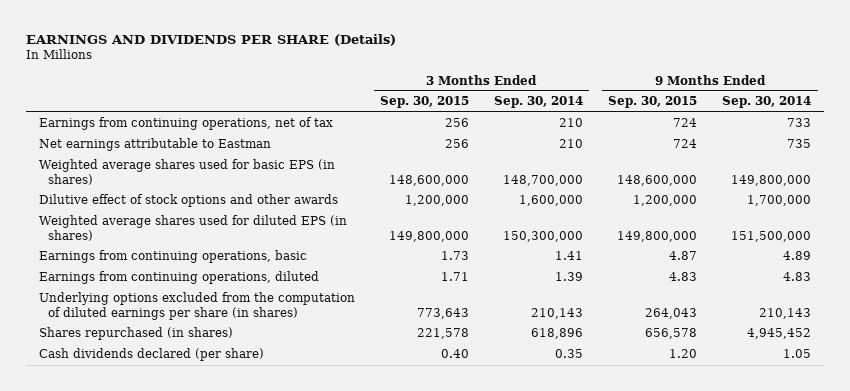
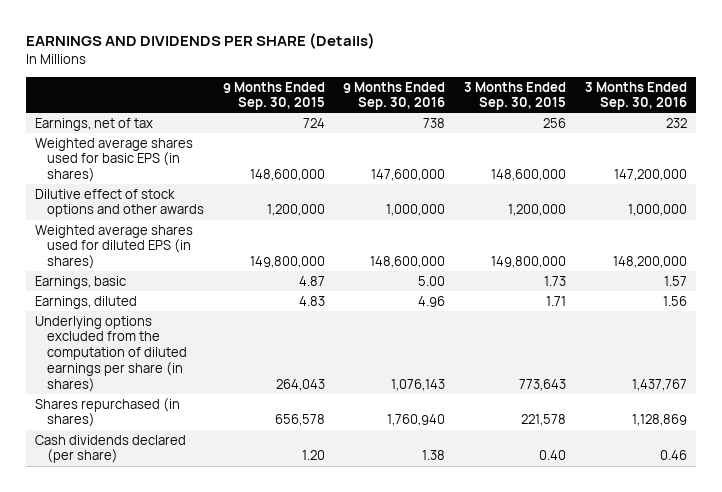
- | 3 Months Ended Sep. 30, 2015 | 3 Months Ended Sep. 30, 2014 | 9 Months Ended Sep. 30, 2015 | 9 Months Ended Sep. 30, 2014
+ | 9 Months Ended Sep. 30, 2015 | 9 Months Ended Sep. 30, 2016 | 3 Months Ended Sep. 30, 2015 | 3 Months Ended Sep. 30, 2016
- Earnings from continuing operations, net of tax | 256 | 210 | 724 | 733
- Net earnings attributable to Eastman | 256 | 210 | 724 | 735
+ Earnings, net of tax | 724 | 738 | 256 | 232
- Earnings from continuing operations, basic | 1.73 | 1.41 | 4.87 | 4.89
- Earnings from continuing operations, diluted | 1.71 | 1.39 | 4.83 | 4.83
+ Earnings, basic | 4.87 | 5.00 | 1.73 | 1.57
+ Earnings, diluted | 4.83 | 4.96 | 1.71 | 1.56

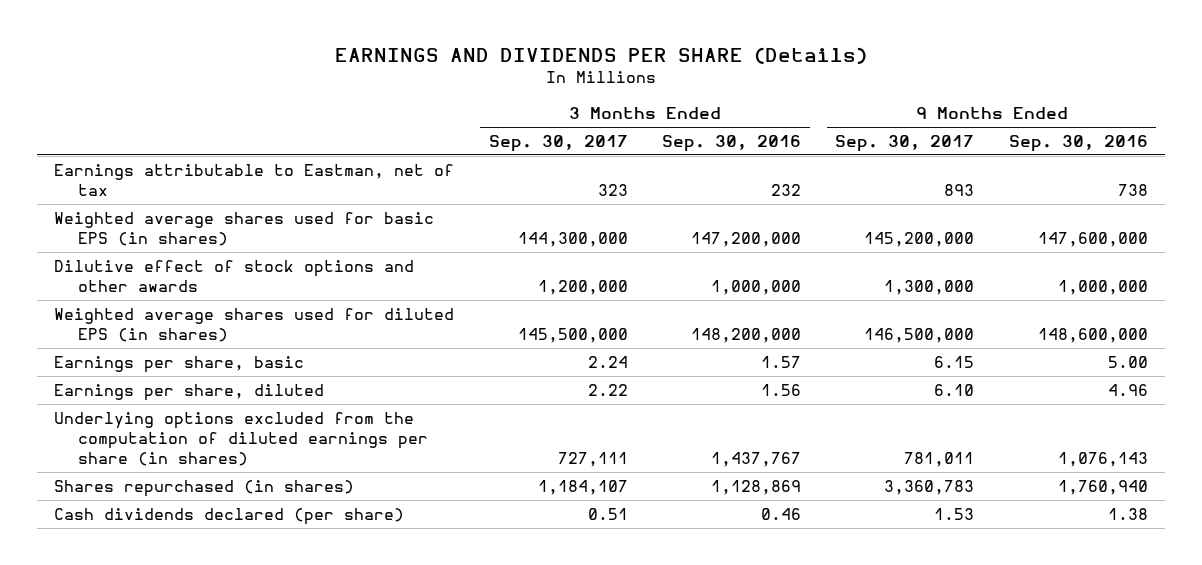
- | 9 Months Ended Sep. 30, 2015 | 9 Months Ended Sep. 30, 2016 | 3 Months Ended Sep. 30, 2015 | 3 Months Ended Sep. 30, 2016
+ | 3 Months Ended Sep. 30, 2017 | 3 Months Ended Sep. 30, 2016 | 9 Months Ended Sep. 30, 2017 | 9 Months Ended Sep. 30, 2016
- Earnings, net of tax | 724 | 738 | 256 | 232
+ Earnings attributable to Eastman, net of tax | 323 | 232 | 893 | 738
- Earnings, basic | 4.87 | 5.00 | 1.73 | 1.57
- Earnings, diluted | 4.83 | 4.96 | 1.71 | 1.56
+ Earnings per share, basic | 2.24 | 1.57 | 6.15 | 5.00
+ Earnings per share, diluted | 2.22 | 1.56 | 6.10 | 4.96

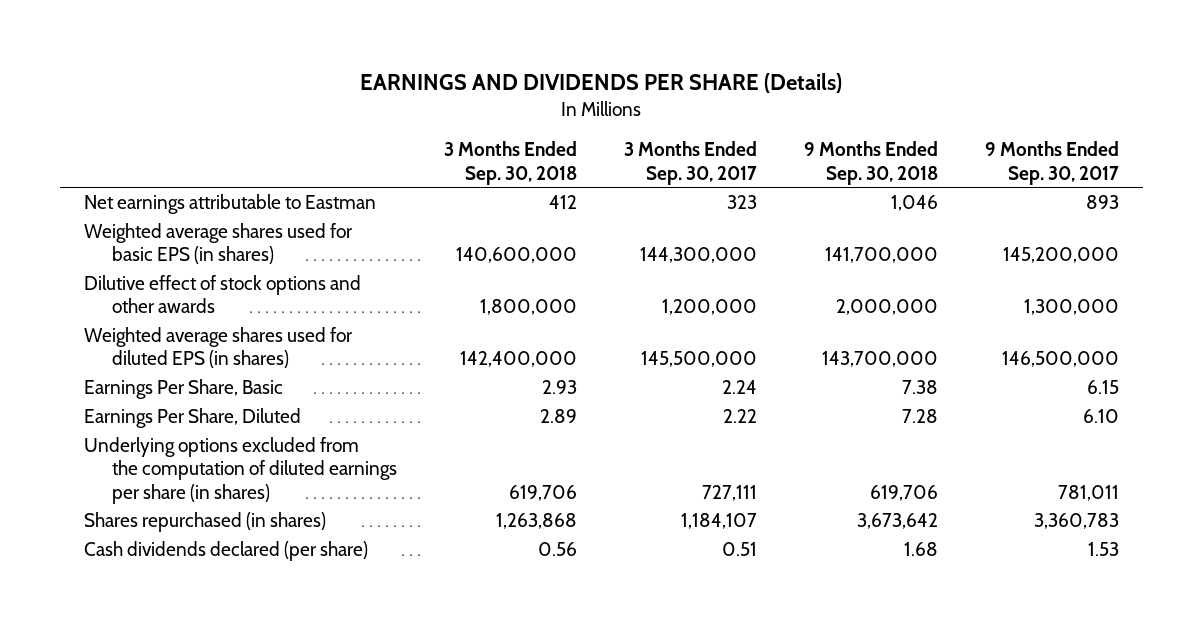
- | 3 Months Ended Sep. 30, 2017 | 3 Months Ended Sep. 30, 2016 | 9 Months Ended Sep. 30, 2017 | 9 Months Ended Sep. 30, 2016
+ | 3 Months Ended Sep. 30, 2018 | 3 Months Ended Sep. 30, 2017 | 9 Months Ended Sep. 30, 2018 | 9 Months Ended Sep. 30, 2017
- Earnings attributable to Eastman, net of tax | 323 | 232 | 893 | 738
+ Net earnings attributable to Eastman | 412 | 323 | 1,046 | 893
- Earnings per share, basic | 2.24 | 1.57 | 6.15 | 5.00
- Earnings per share, diluted | 2.22 | 1.56 | 6.10 | 4.96
+ Earnings Per Share, Basic | 2.93 | 2.24 | 7.38 | 6.15
+ Earnings Per Share, Diluted | 2.89 | 2.22 | 7.28 | 6.10

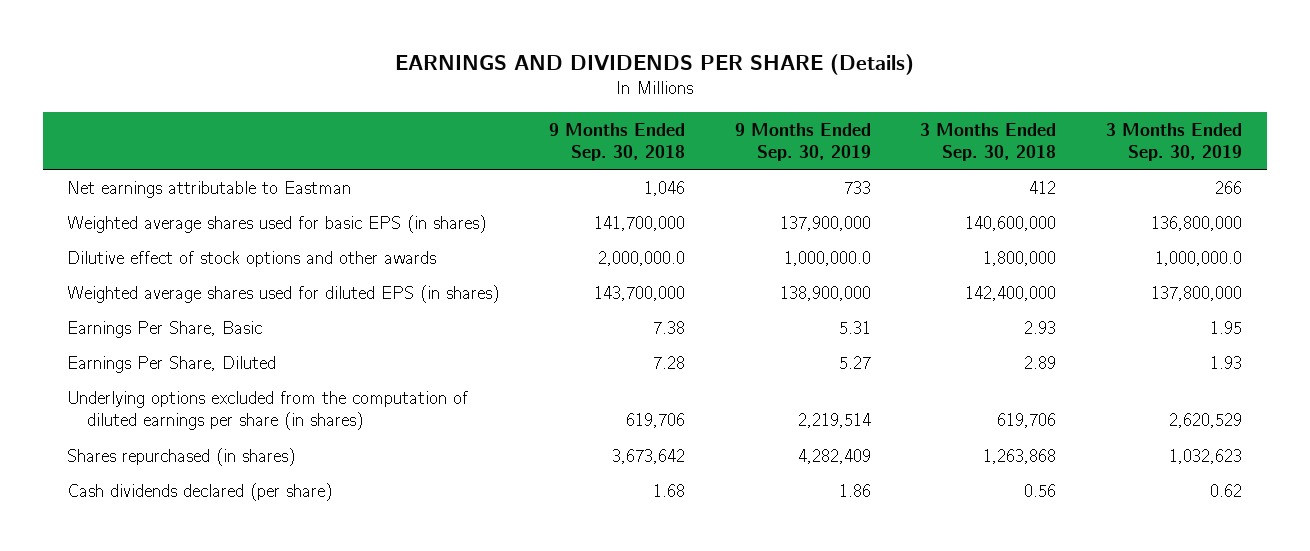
- | 3 Months Ended Sep. 30, 2018 | 3 Months Ended Sep. 30, 2017 | 9 Months Ended Sep. 30, 2018 | 9 Months Ended Sep. 30, 2017
+ | 9 Months Ended Sep. 30, 2018 | 9 Months Ended Sep. 30, 2019 | 3 Months Ended Sep. 30, 2018 | 3 Months Ended Sep. 30, 2019
- Dilutive effect of stock options and other awards | 1,800,000 | 1,200,000 | 2,000,000 | 1,300,000
+ Dilutive effect of stock options and other awards | 2,000,000.0 | 1,000,000.0 | 1,800,000 | 1,000,000.0

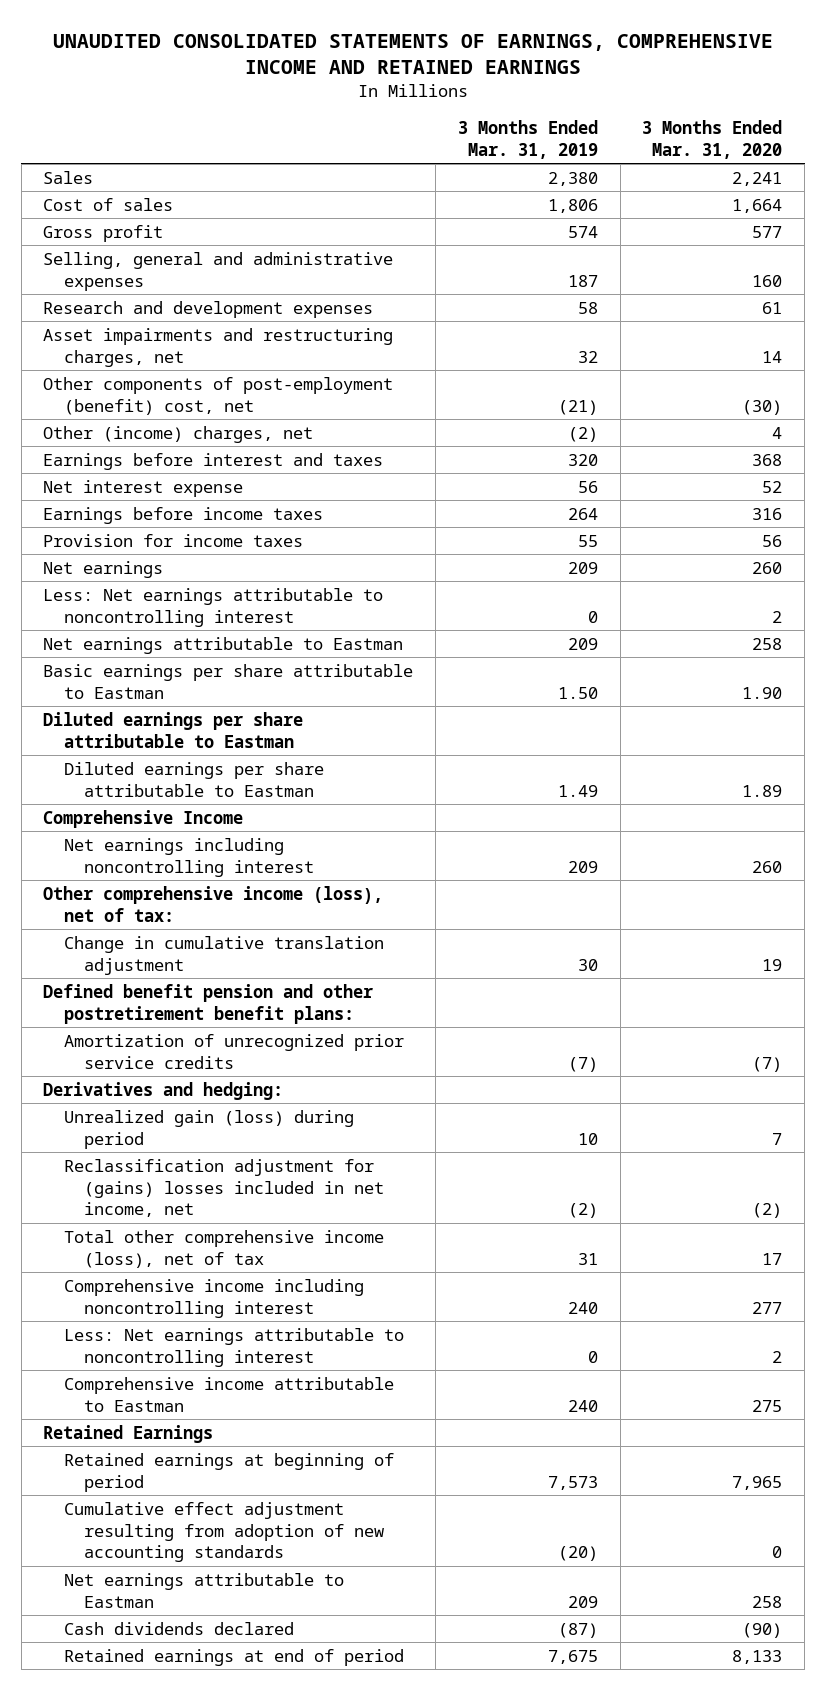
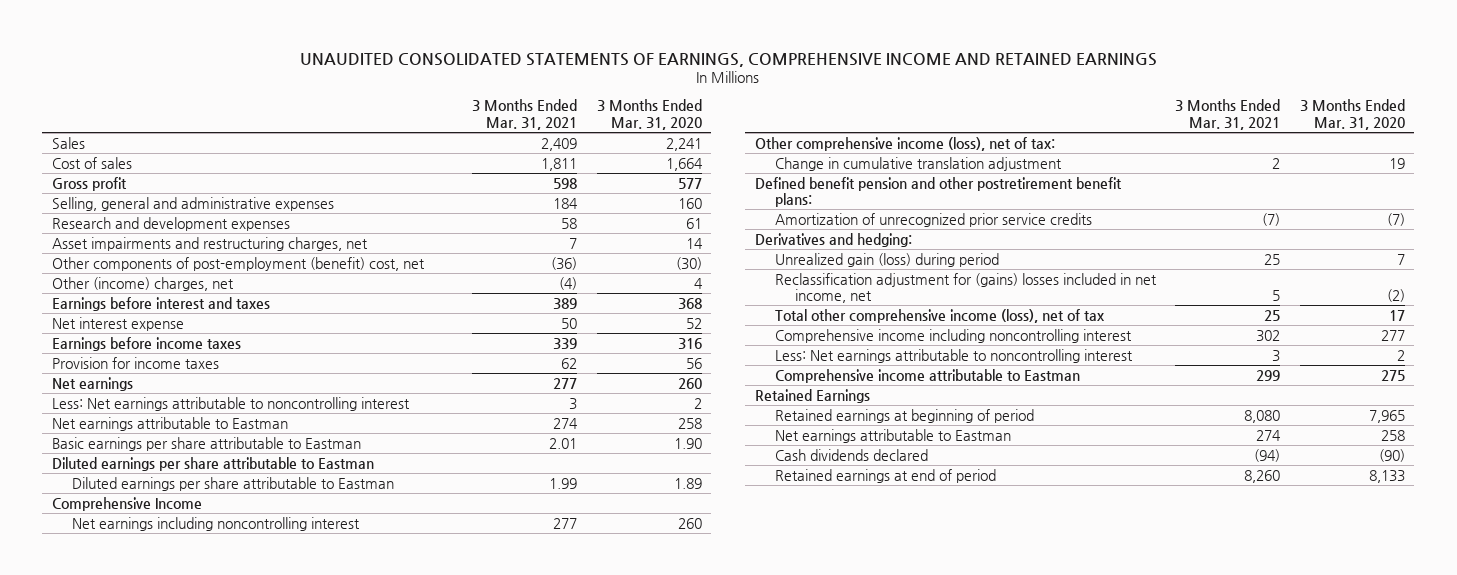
- | 3 Months Ended Mar. 31, 2019 | 3 Months Ended Mar. 31, 2020
+ | 3 Months Ended Mar. 31, 2021 | 3 Months Ended Mar. 31, 2020
- Cumulative effect adjustment resulting from adoption of new accounting standards | (20) | 0

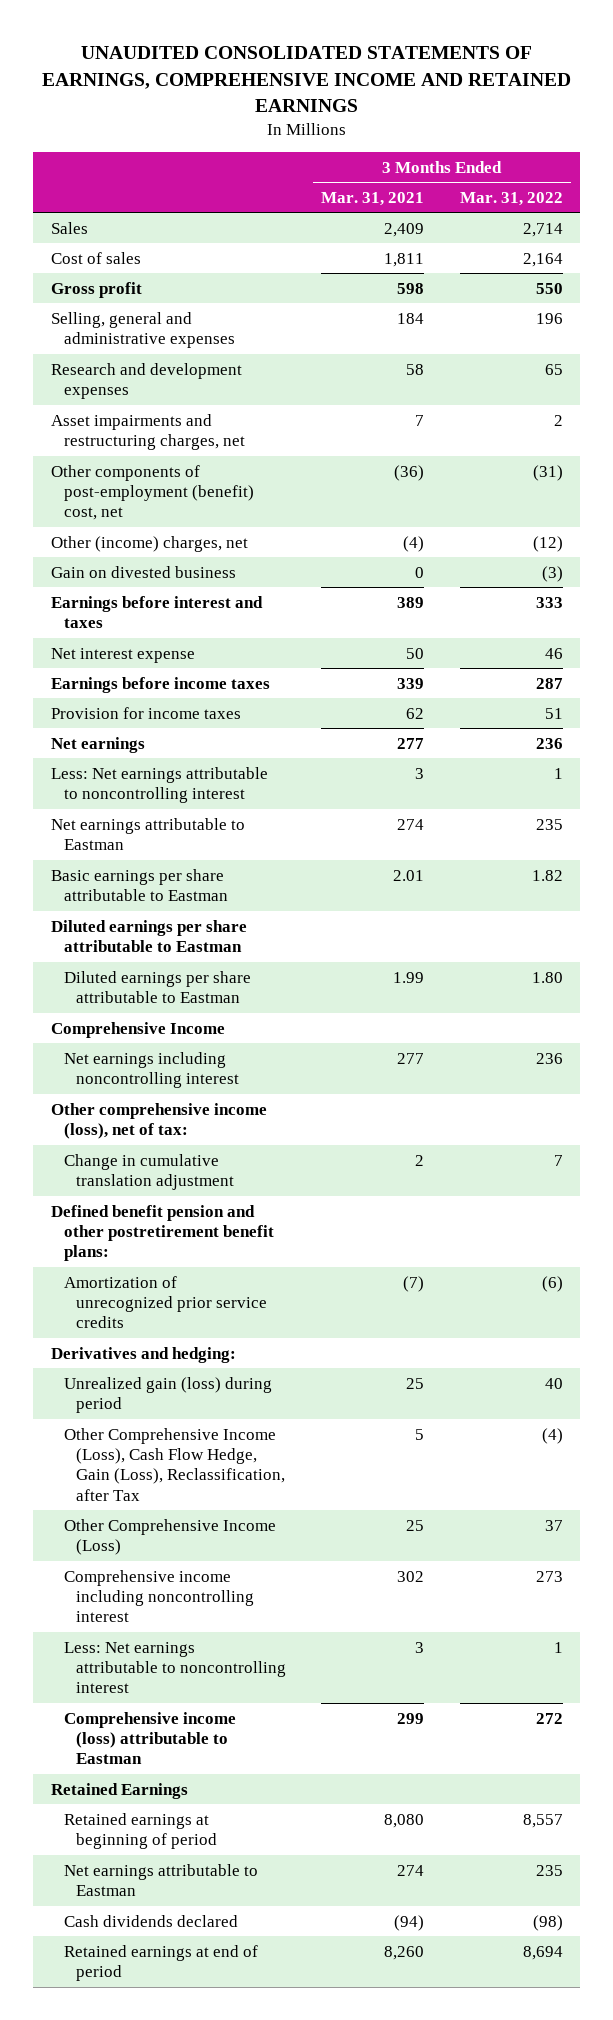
- | 3 Months Ended Mar. 31, 2021 | 3 Months Ended Mar. 31, 2020
+ | 3 Months Ended Mar. 31, 2021 | 3 Months Ended Mar. 31, 2022
+ Gain on divested business | 0 | (3)
- Reclassification adjustment for (gains) losses included in net income, net | 5 | (2)
- Total other comprehensive income (loss), net of tax | 25 | 17
+ Other Comprehensive Income (Loss), Cash Flow Hedge, Gain (Loss), Reclassification, after Tax | 5 | (4)
+ Other Comprehensive Income (Loss) | 25 | 37
- Comprehensive income attributable to Eastman | 299 | 275
+ Comprehensive income (loss) attributable to Eastman | 299 | 272

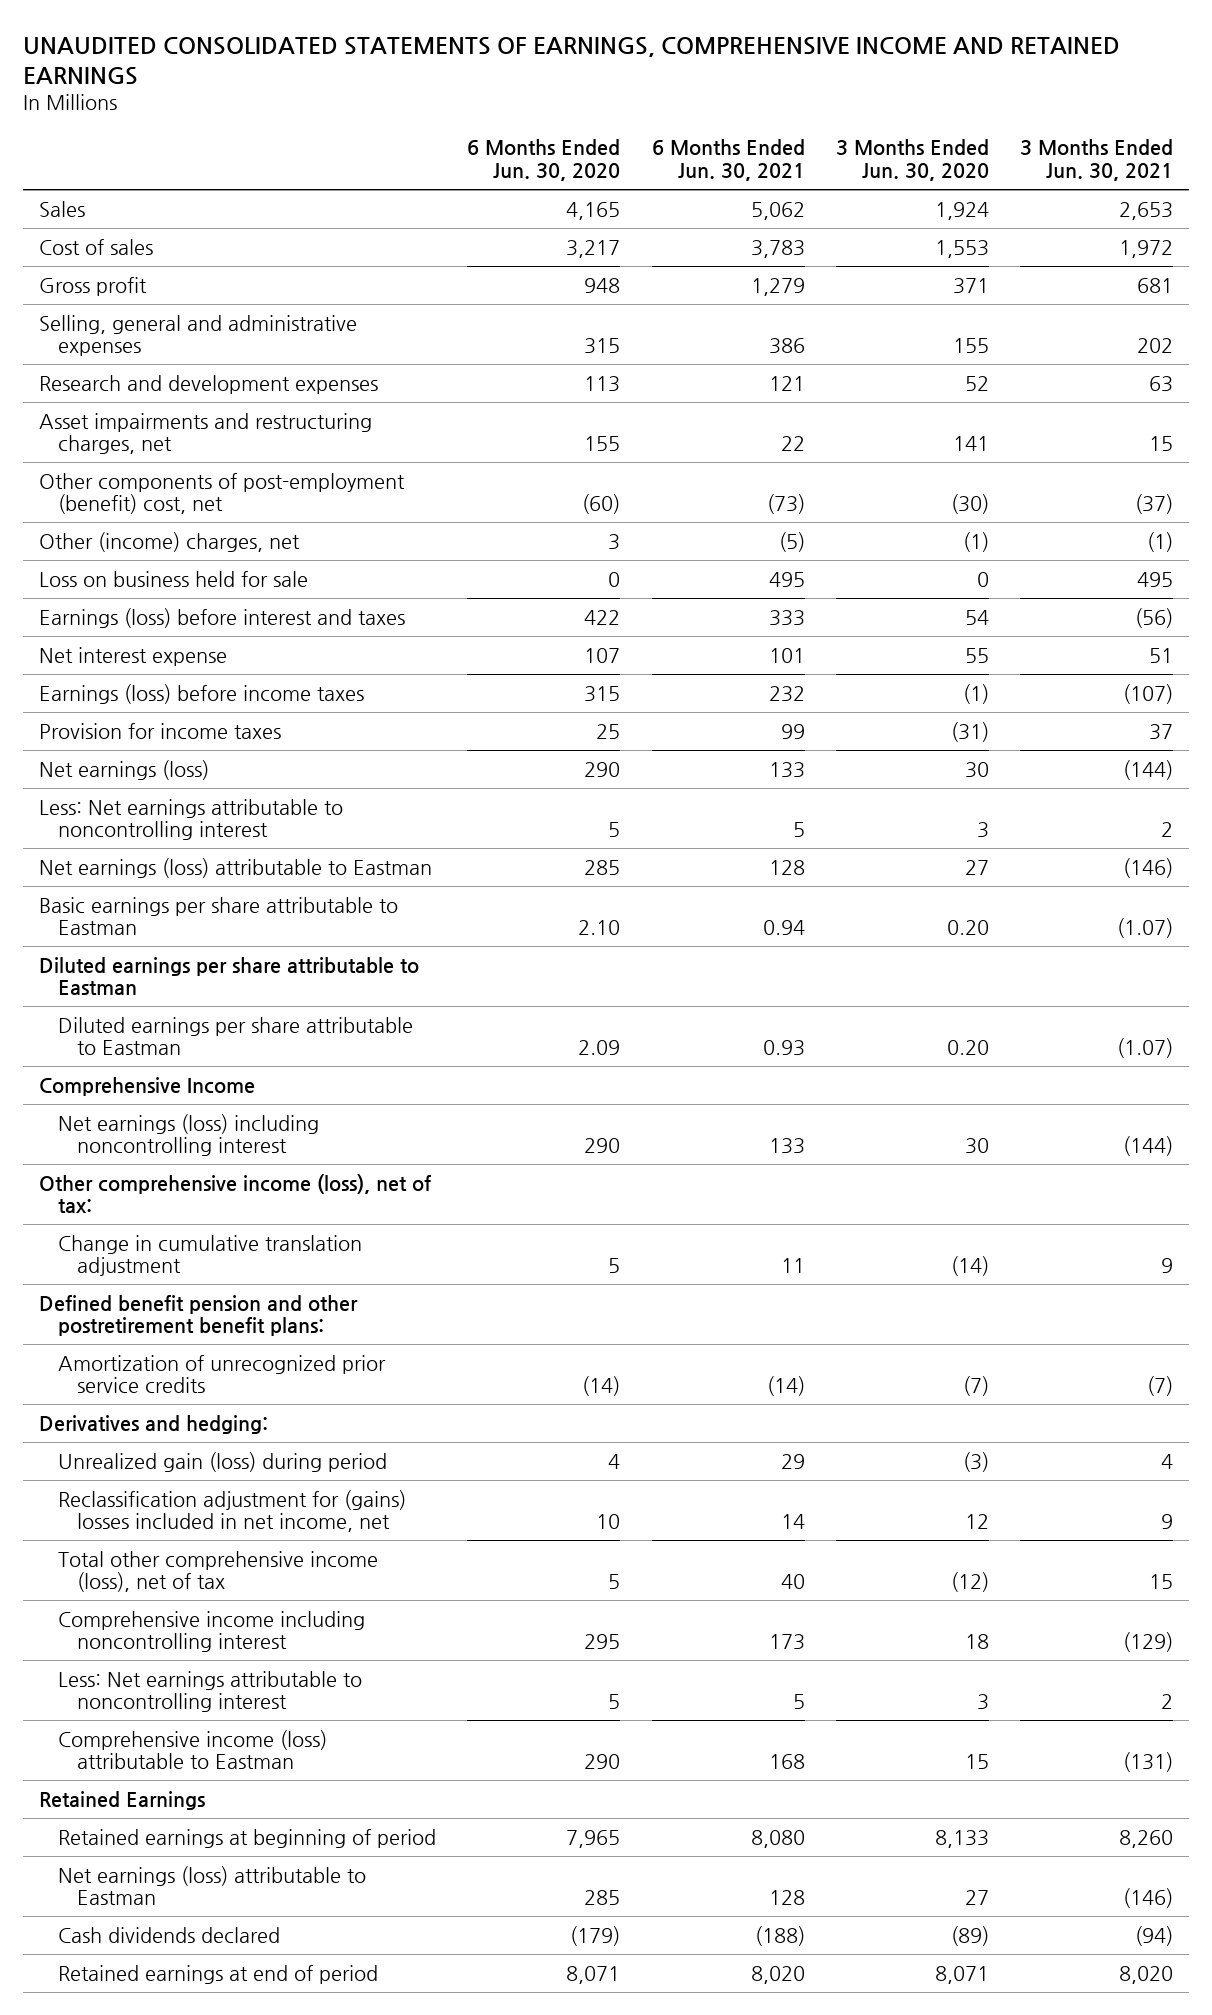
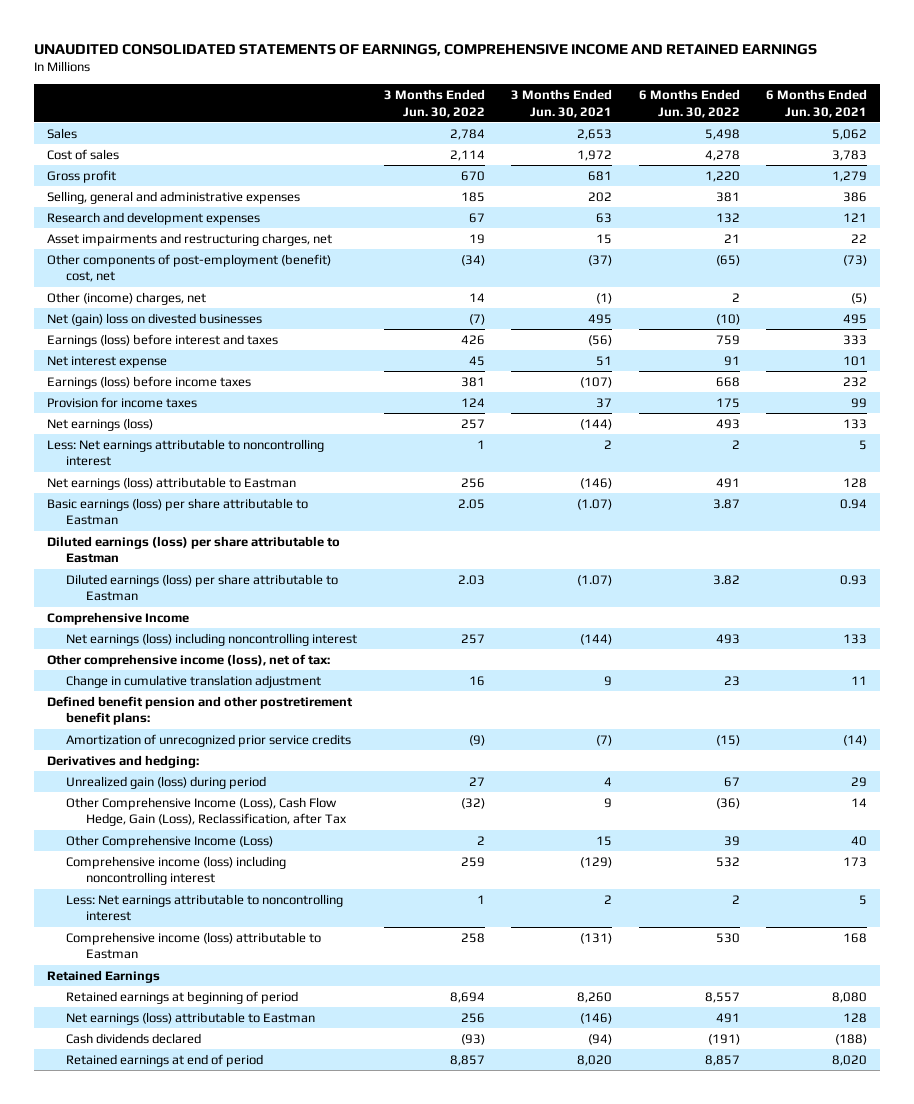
- | 6 Months Ended Jun. 30, 2020 | 6 Months Ended Jun. 30, 2021 | 3 Months Ended Jun. 30, 2020 | 3 Months Ended Jun. 30, 2021
+ | 3 Months Ended Jun. 30, 2022 | 3 Months Ended Jun. 30, 2021 | 6 Months Ended Jun. 30, 2022 | 6 Months Ended Jun. 30, 2021
- Loss on business held for sale | 0 | 495 | 0 | 495
+ Net (gain) loss on divested businesses | (7) | 495 | (10) | 495
- Basic earnings per share attributable to Eastman | 2.10 | 0.94 | 0.20 | (1.07)
- Diluted earnings per share attributable to Eastman
- Diluted earnings per share attributable to Eastman | 2.09 | 0.93 | 0.20 | (1.07)
+ Basic earnings (loss) per share attributable to Eastman | 2.05 | (1.07) | 3.87 | 0.94
+ Diluted earnings (loss) per share attributable to Eastman
+ Diluted earnings (loss) per share attributable to Eastman | 2.03 | (1.07) | 3.82 | 0.93
- Reclassification adjustment for (gains) losses included in net income, net | 10 | 14 | 12 | 9
- Total other comprehensive income (loss), net of tax | 5 | 40 | (12) | 15
- Comprehensive income including noncontrolling interest | 295 | 173 | 18 | (129)
+ Other Comprehensive Income (Loss), Cash Flow Hedge, Gain (Loss), Reclassification, after Tax | (32) | 9 | (36) | 14
+ Other Comprehensive Income (Loss) | 2 | 15 | 39 | 40
+ Comprehensive income (loss) including noncontrolling interest | 259 | (129) | 532 | 173

